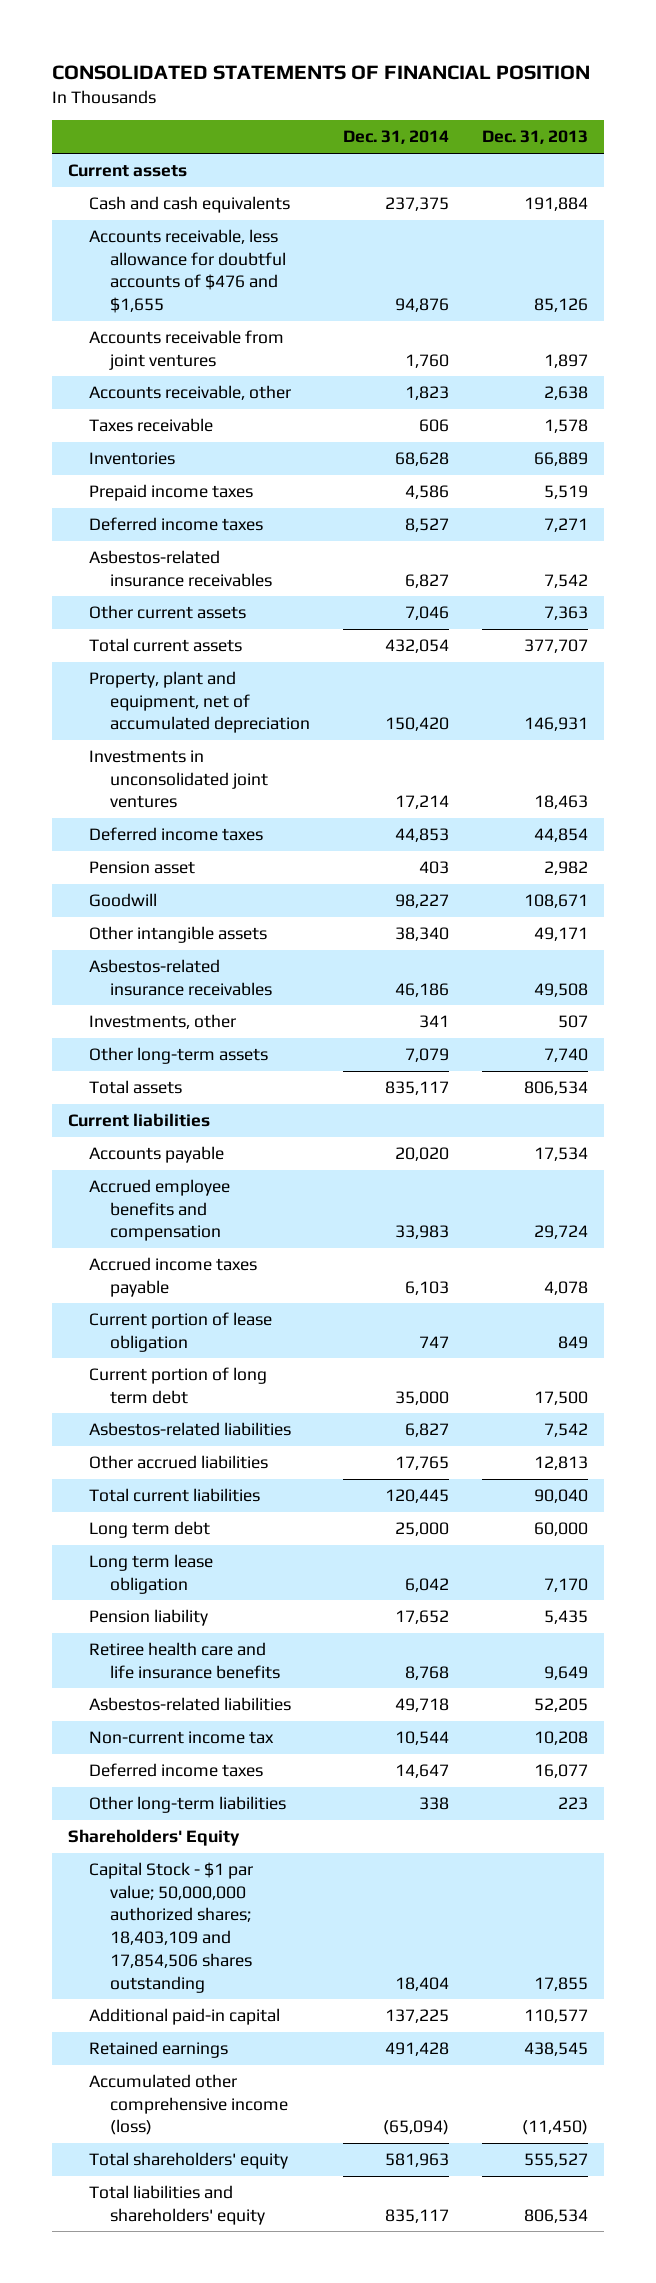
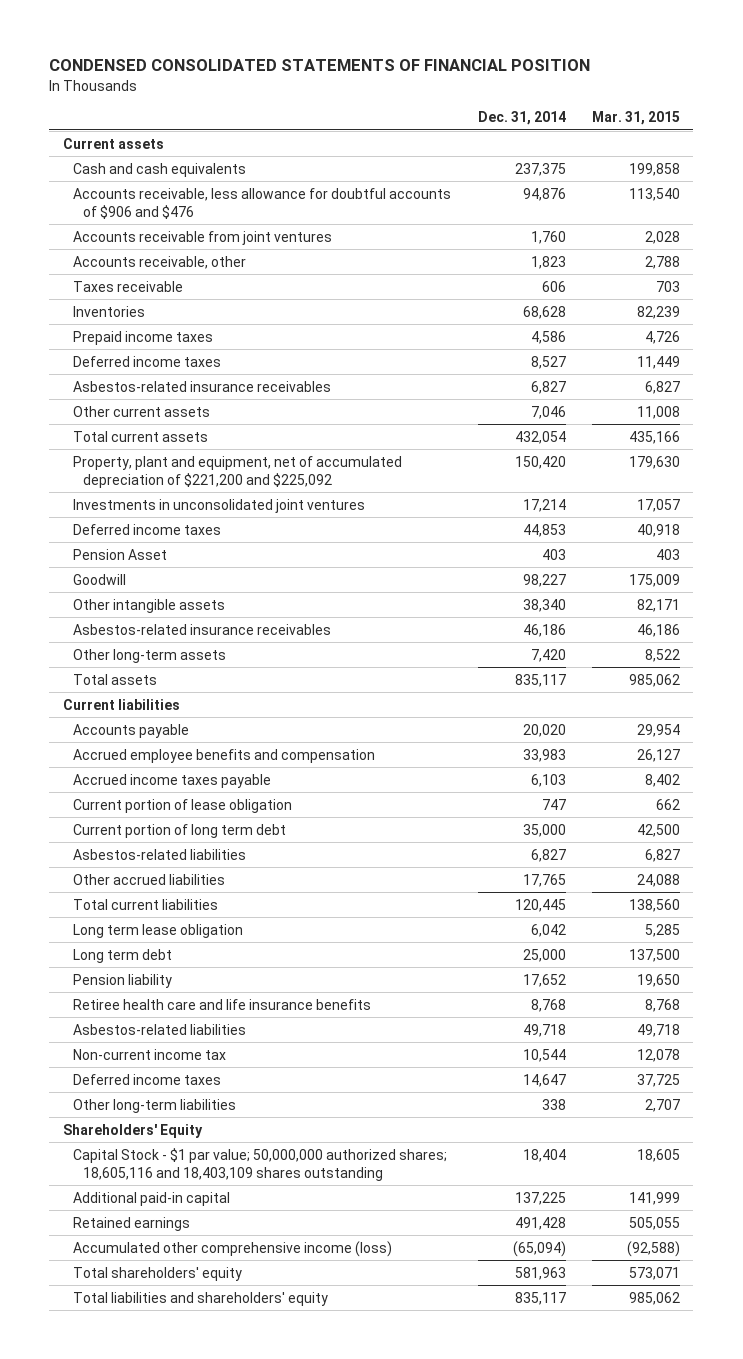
- CONSOLIDATED STATEMENTS OF FINANCIAL POSITION
+ CONDENSED CONSOLIDATED STATEMENTS OF FINANCIAL POSITION
- | Dec. 31, 2014 | Dec. 31, 2013
+ | Dec. 31, 2014 | Mar. 31, 2015
- Accounts receivable, less allowance for doubtful accounts of $476 and $1,655 | 94,876 | 85,126
+ Accounts receivable, less allowance for doubtful accounts of $906 and $476 | 94,876 | 113,540
- Property, plant and equipment, net of accumulated depreciation | 150,420 | 146,931
+ Property, plant and equipment, net of accumulated depreciation of $221,200 and $225,092 | 150,420 | 179,630
- Pension asset | 403 | 2,982
+ Pension Asset | 403 | 403
- Investments, other | 341 | 507
- Other long-term assets | 7,079 | 7,740
+ Other long-term assets | 7,420 | 8,522
moved down: Long term debt | 25,000 | 137,500
- Capital Stock - $1 par value; 50,000,000 authorized shares; 18,403,109 and 17,854,506 shares outstanding | 18,404 | 17,855
+ Capital Stock - $1 par value; 50,000,000 authorized shares; 18,605,116 and 18,403,109 shares outstanding | 18,404 | 18,605

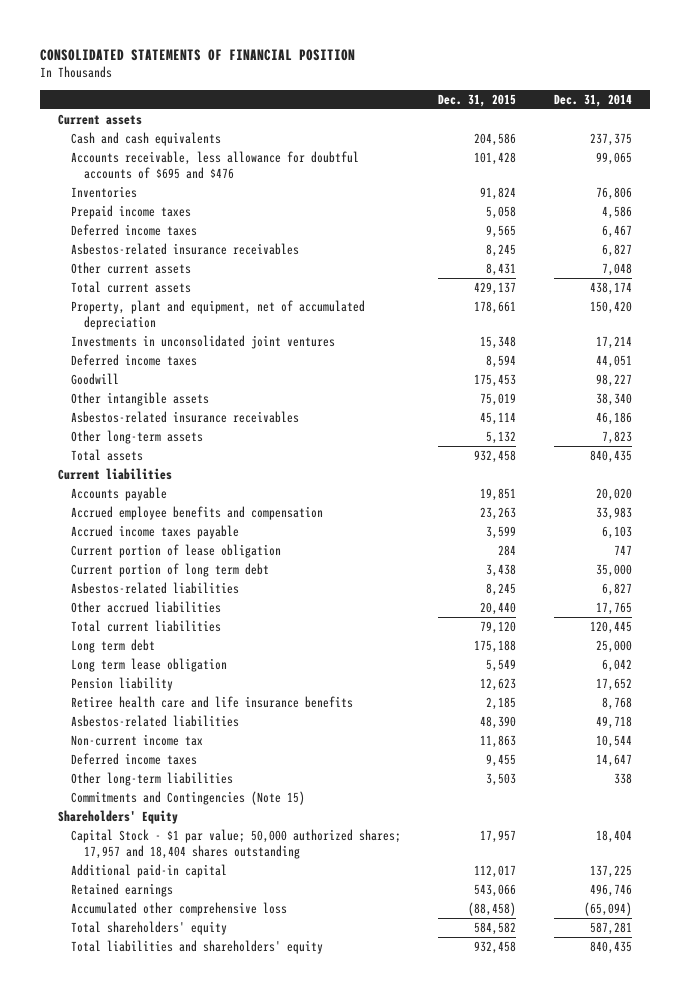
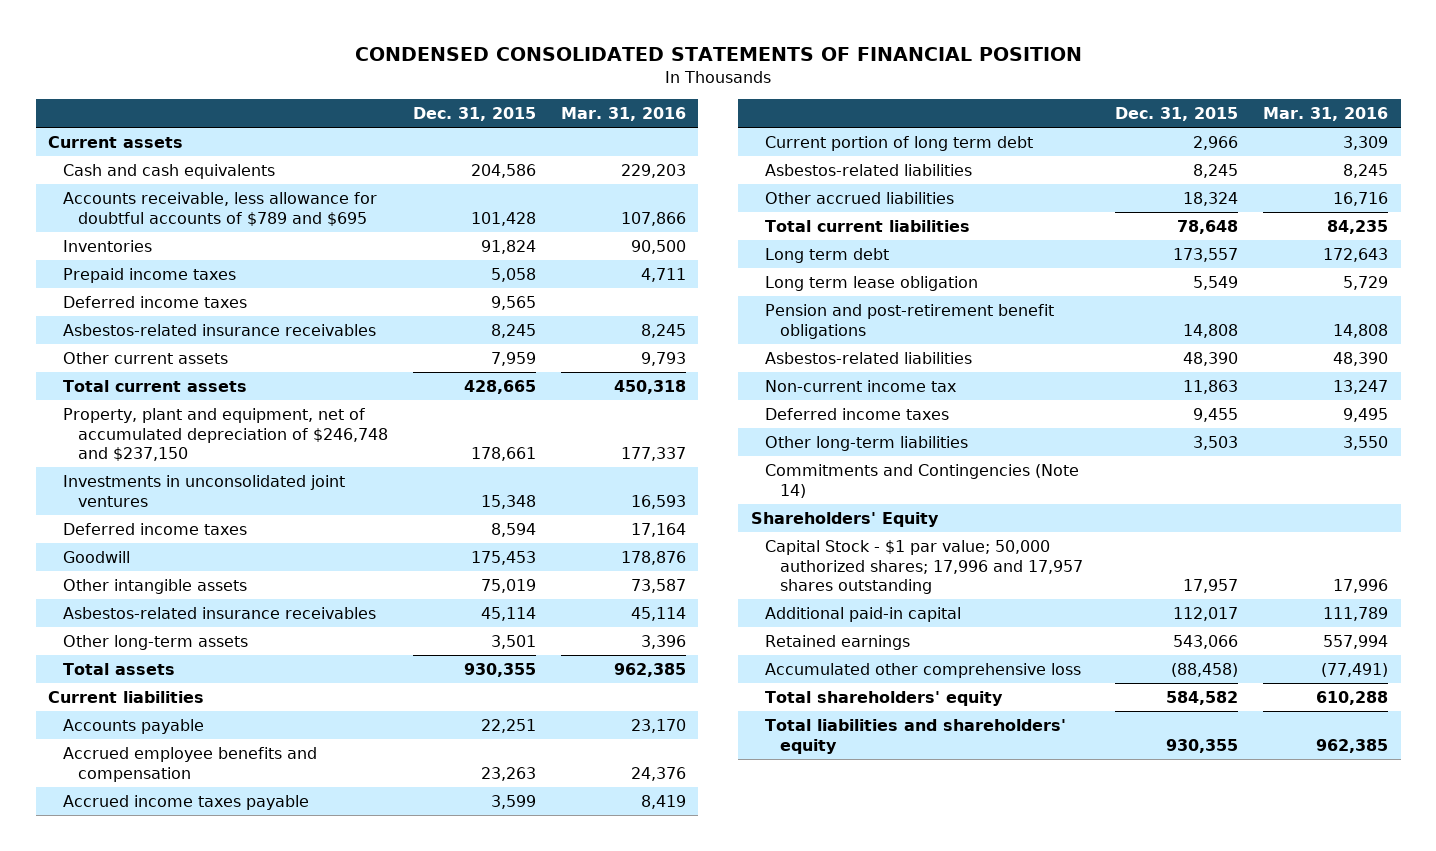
- CONSOLIDATED STATEMENTS OF FINANCIAL POSITION
+ CONDENSED CONSOLIDATED STATEMENTS OF FINANCIAL POSITION
- | Dec. 31, 2015 | Dec. 31, 2014
+ | Dec. 31, 2015 | Mar. 31, 2016
- Accounts receivable, less allowance for doubtful accounts of $695 and $476 | 101,428 | 99,065
+ Accounts receivable, less allowance for doubtful accounts of $789 and $695 | 101,428 | 107,866
- Other current assets | 8,431 | 7,048
- Total current assets | 429,137 | 438,174
- Property, plant and equipment, net of accumulated depreciation | 178,661 | 150,420
+ Other current assets | 7,959 | 9,793
+ Total current assets | 428,665 | 450,318
+ Property, plant and equipment, net of accumulated depreciation of $246,748 and $237,150 | 178,661 | 177,337
- Other long-term assets | 5,132 | 7,823
- Total assets | 932,458 | 840,435
+ Other long-term assets | 3,501 | 3,396
+ Total assets | 930,355 | 962,385
- Accounts payable | 19,851 | 20,020
+ Accounts payable | 22,251 | 23,170
- Current portion of lease obligation | 284 | 747
- Current portion of long term debt | 3,438 | 35,000
+ Current portion of long term debt | 2,966 | 3,309
- Other accrued liabilities | 20,440 | 17,765
- Total current liabilities | 79,120 | 120,445
- Long term debt | 175,188 | 25,000
+ Other accrued liabilities | 18,324 | 16,716
+ Total current liabilities | 78,648 | 84,235
+ Long term debt | 173,557 | 172,643
- Pension liability | 12,623 | 17,652
- Retiree health care and life insurance benefits | 2,185 | 8,768
+ Pension and post-retirement benefit obligations | 14,808 | 14,808
- Commitments and Contingencies (Note 15)
+ Commitments and Contingencies (Note 14)
- Capital Stock - $1 par value; 50,000 authorized shares; 17,957 and 18,404 shares outstanding | 17,957 | 18,404
+ Capital Stock - $1 par value; 50,000 authorized shares; 17,996 and 17,957 shares outstanding | 17,957 | 17,996
- Total liabilities and shareholders' equity | 932,458 | 840,435
+ Total liabilities and shareholders' equity | 930,355 | 962,385

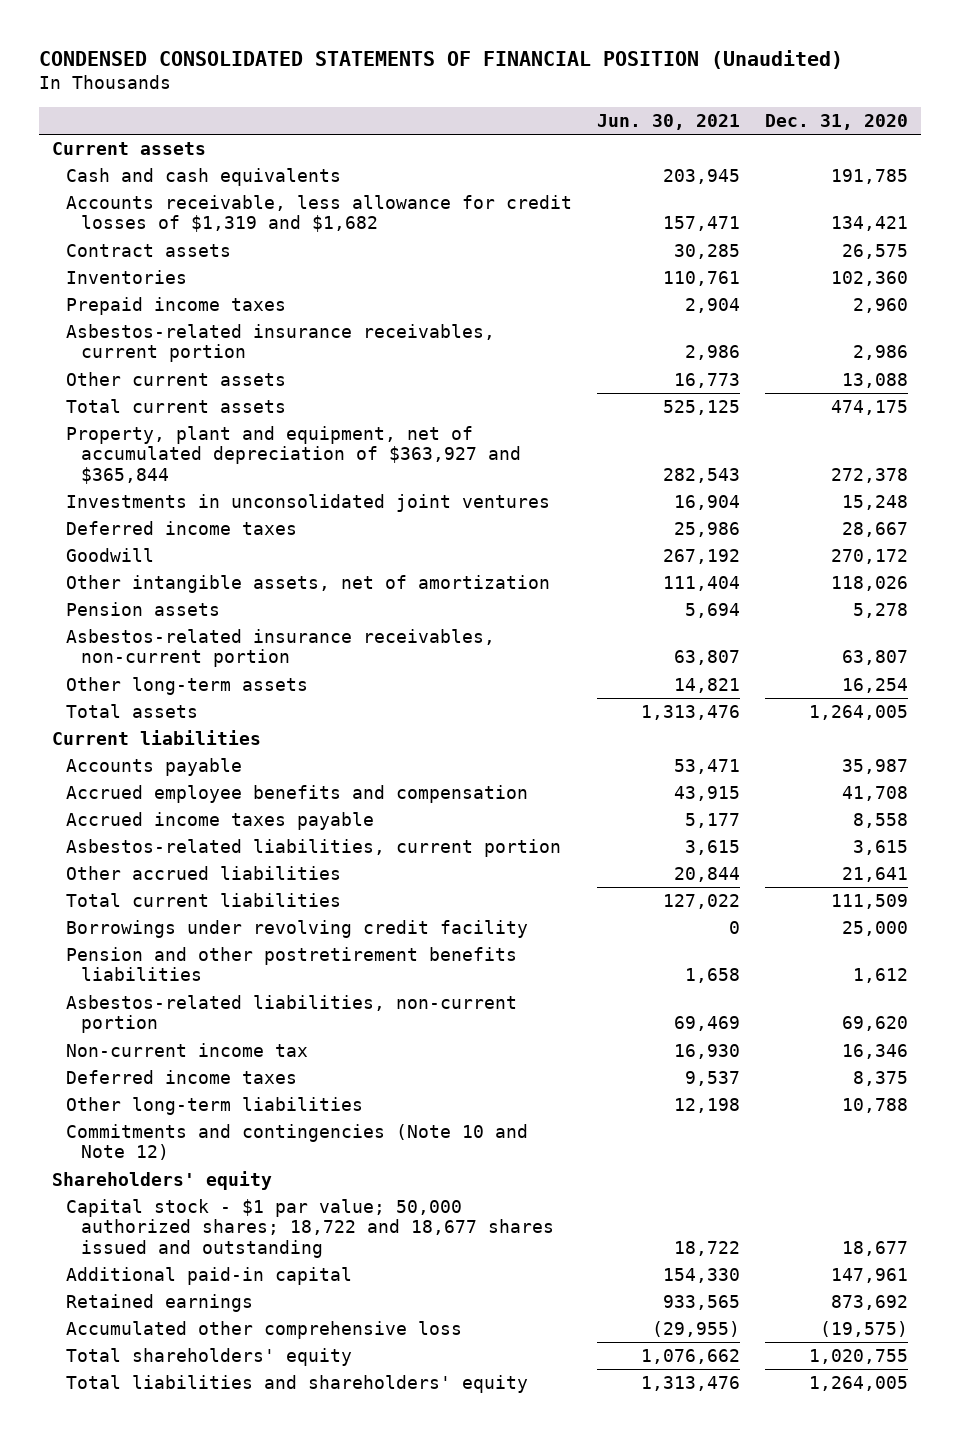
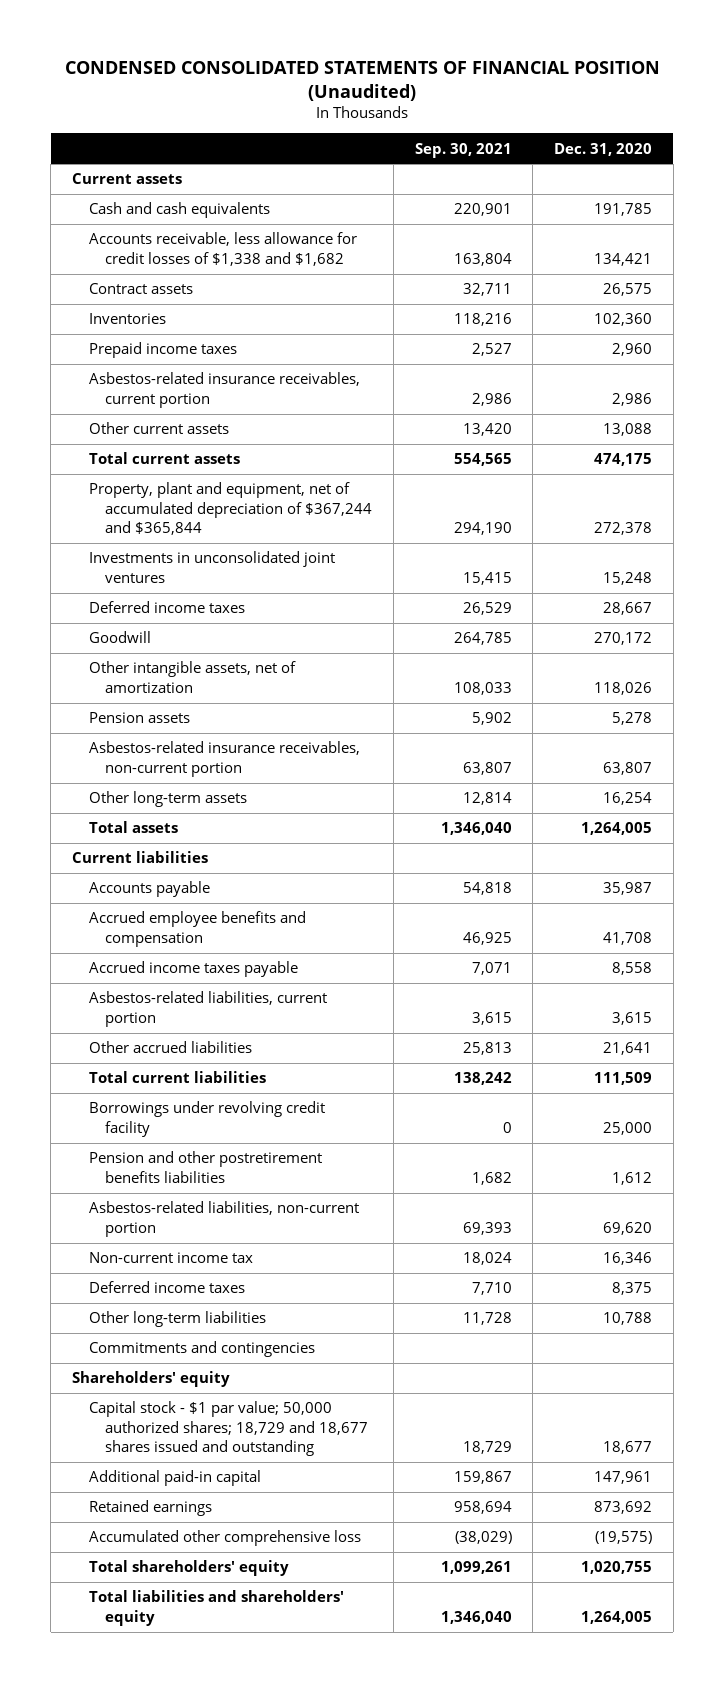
- | Jun. 30, 2021 | Dec. 31, 2020
+ | Sep. 30, 2021 | Dec. 31, 2020
- Accounts receivable, less allowance for credit losses of $1,319 and $1,682 | 157,471 | 134,421
+ Accounts receivable, less allowance for credit losses of $1,338 and $1,682 | 163,804 | 134,421
- Property, plant and equipment, net of accumulated depreciation of $363,927 and $365,844 | 282,543 | 272,378
+ Property, plant and equipment, net of accumulated depreciation of $367,244 and $365,844 | 294,190 | 272,378
- Commitments and contingencies (Note 10 and Note 12)
+ Commitments and contingencies
- Capital stock - $1 par value; 50,000 authorized shares; 18,722 and 18,677 shares issued and outstanding | 18,722 | 18,677
+ Capital stock - $1 par value; 50,000 authorized shares; 18,729 and 18,677 shares issued and outstanding | 18,729 | 18,677

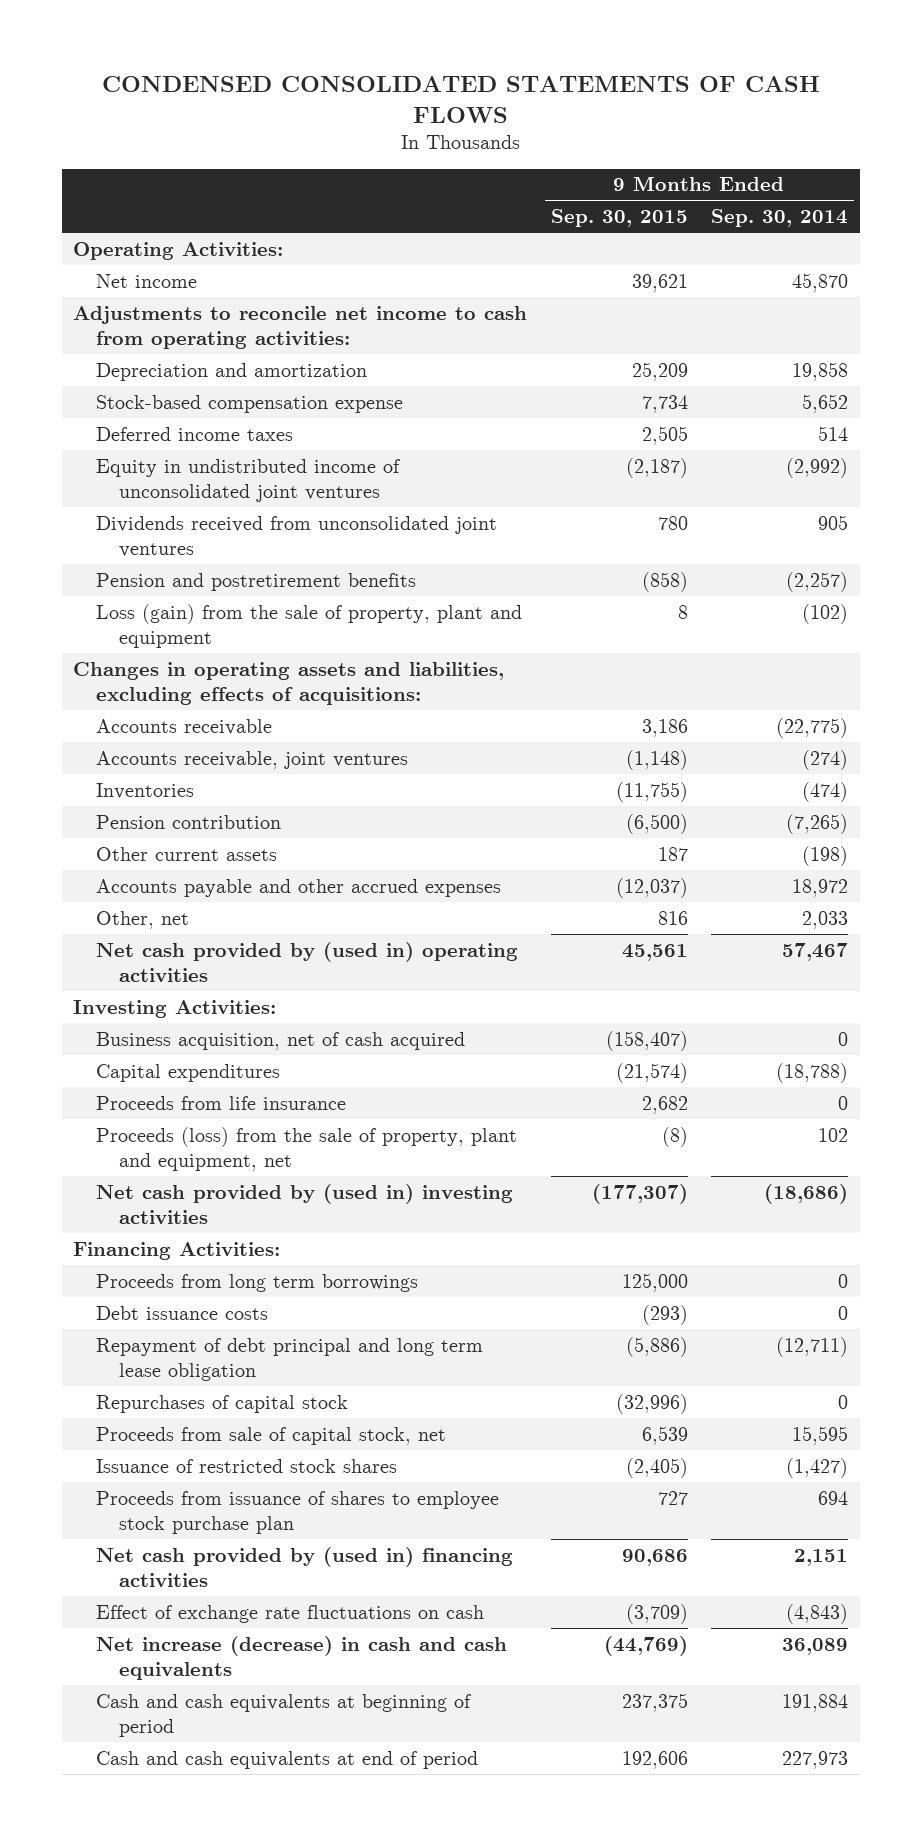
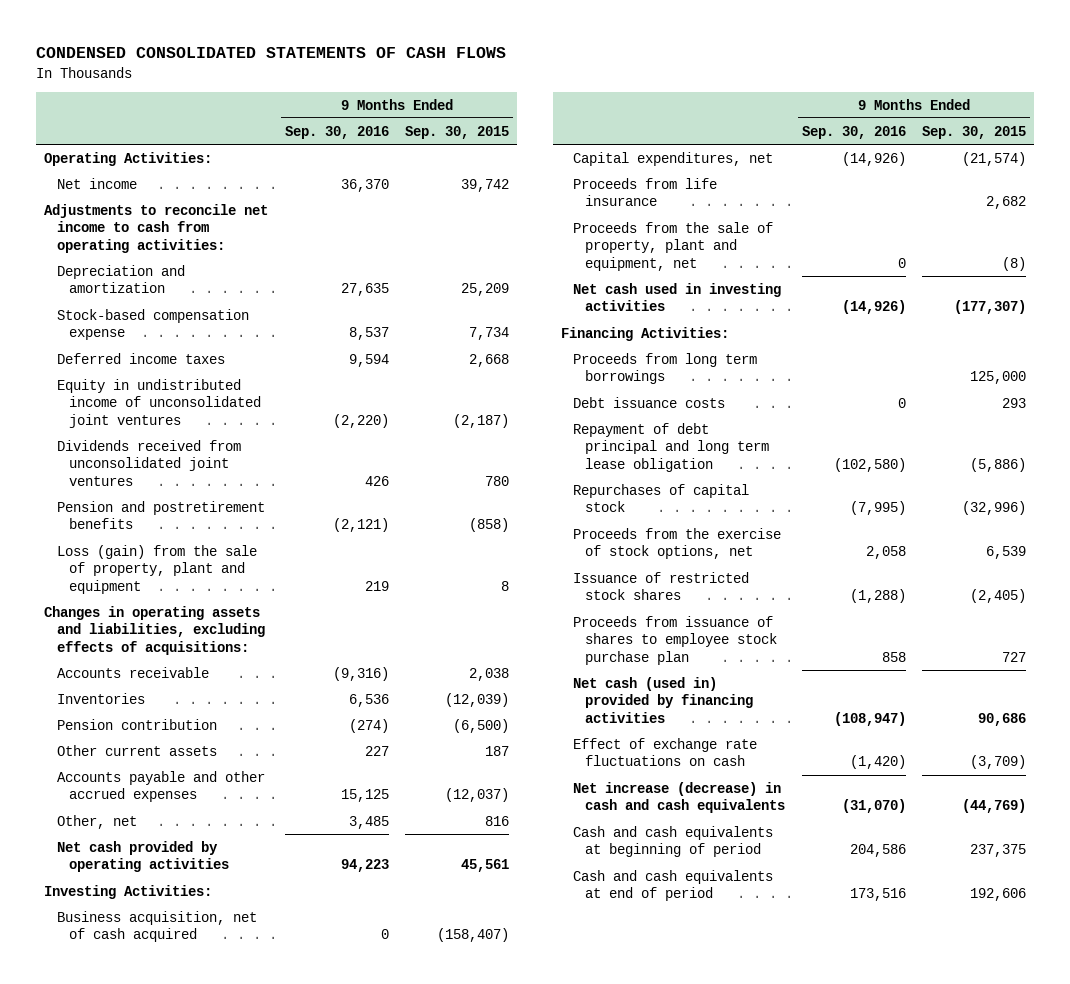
- | 9 Months Ended Sep. 30, 2015 | 9 Months Ended Sep. 30, 2014
+ | 9 Months Ended Sep. 30, 2016 | 9 Months Ended Sep. 30, 2015
- Net income | 39,621 | 45,870
+ Net income | 36,370 | 39,742
- Deferred income taxes | 2,505 | 514
+ Deferred income taxes | 9,594 | 2,668
- Accounts receivable | 3,186 | (22,775)
- Accounts receivable, joint ventures | (1,148) | (274)
- Inventories | (11,755) | (474)
+ Accounts receivable | (9,316) | 2,038
+ Inventories | 6,536 | (12,039)
- Net cash provided by (used in) operating activities | 45,561 | 57,467
+ Net cash provided by operating activities | 94,223 | 45,561
- Capital expenditures | (21,574) | (18,788)
+ Capital expenditures, net | (14,926) | (21,574)
- Proceeds (loss) from the sale of property, plant and equipment, net | (8) | 102
- Net cash provided by (used in) investing activities | (177,307) | (18,686)
+ Proceeds from the sale of property, plant and equipment, net | 0 | (8)
+ Net cash used in investing activities | (14,926) | (177,307)
- Debt issuance costs | (293) | 0
+ Debt issuance costs | 0 | 293
- Proceeds from sale of capital stock, net | 6,539 | 15,595
+ Proceeds from the exercise of stock options, net | 2,058 | 6,539
- Net cash provided by (used in) financing activities | 90,686 | 2,151
+ Net cash (used in) provided by financing activities | (108,947) | 90,686

